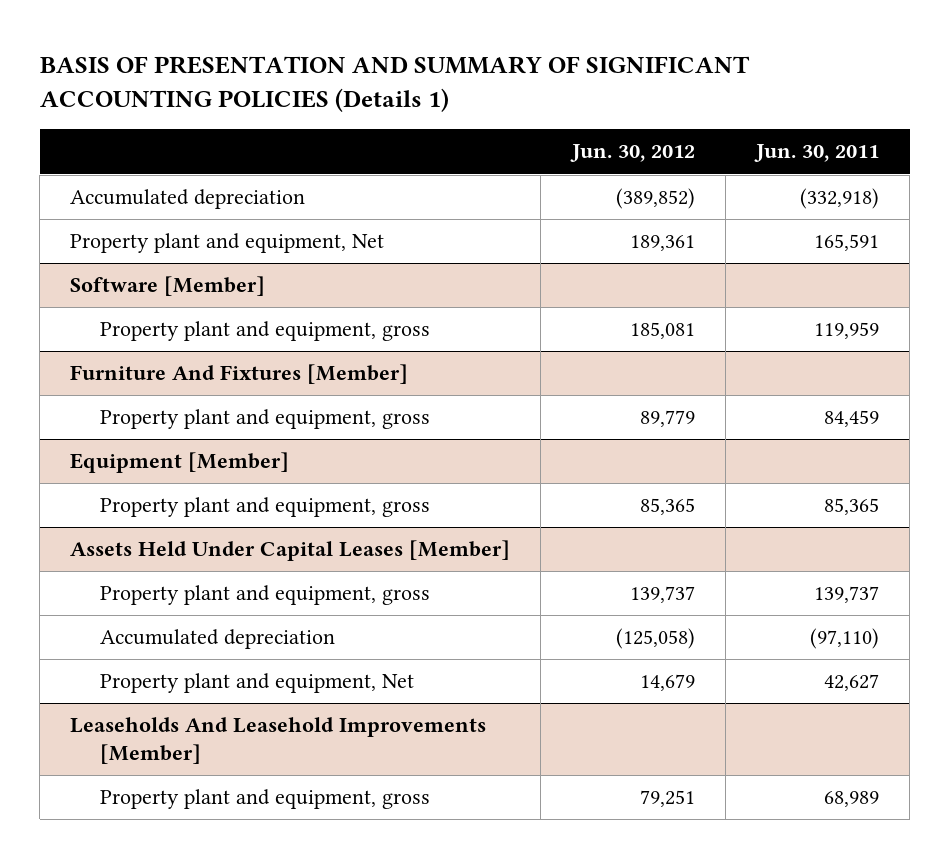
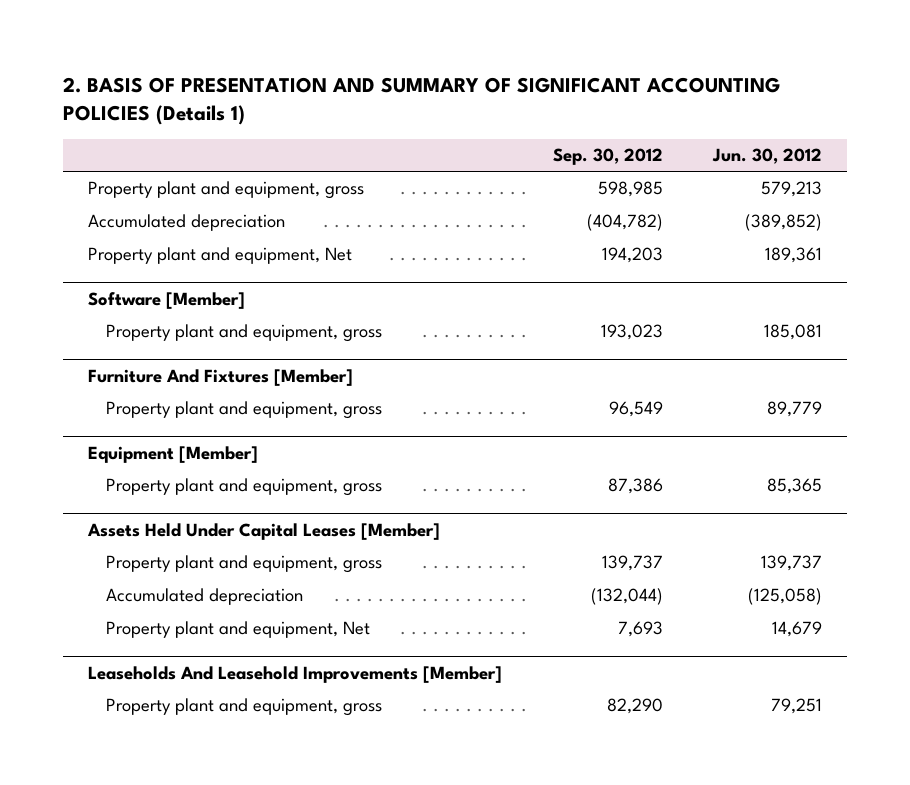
- BASIS OF PRESENTATION AND SUMMARY OF SIGNIFICANT ACCOUNTING POLICIES (Details 1)
+ 2. BASIS OF PRESENTATION AND SUMMARY OF SIGNIFICANT ACCOUNTING POLICIES (Details 1)
- | Jun. 30, 2012 | Jun. 30, 2011
+ | Sep. 30, 2012 | Jun. 30, 2012
+ Property plant and equipment, gross | 598,985 | 579,213

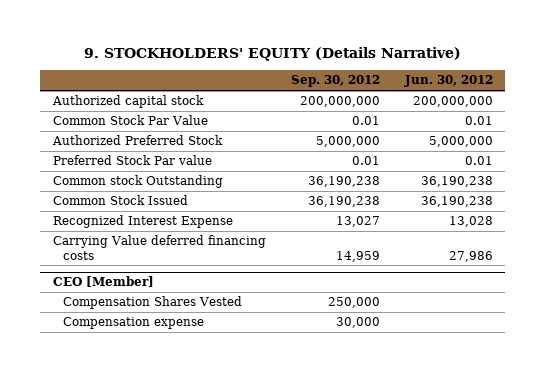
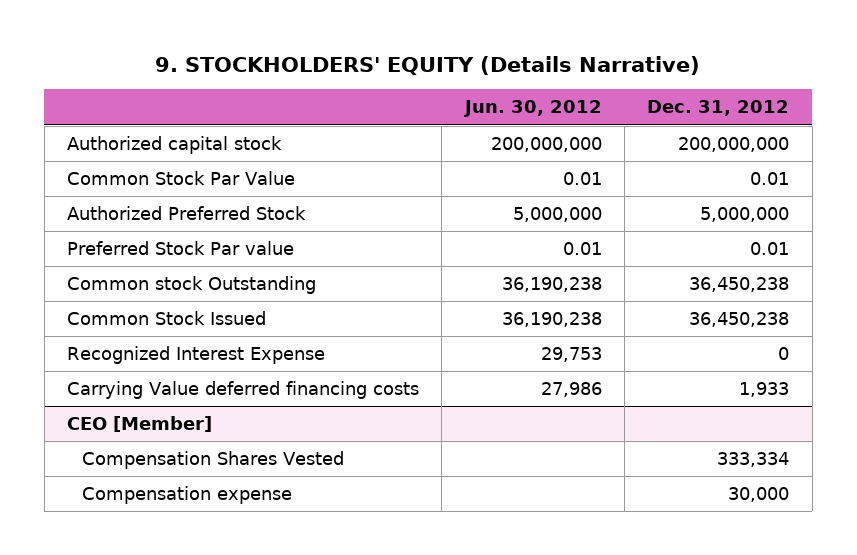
- | Sep. 30, 2012 | Jun. 30, 2012
+ | Jun. 30, 2012 | Dec. 31, 2012
- Recognized Interest Expense | 13,027 | 13,028
+ Recognized Interest Expense | 29,753 | 0

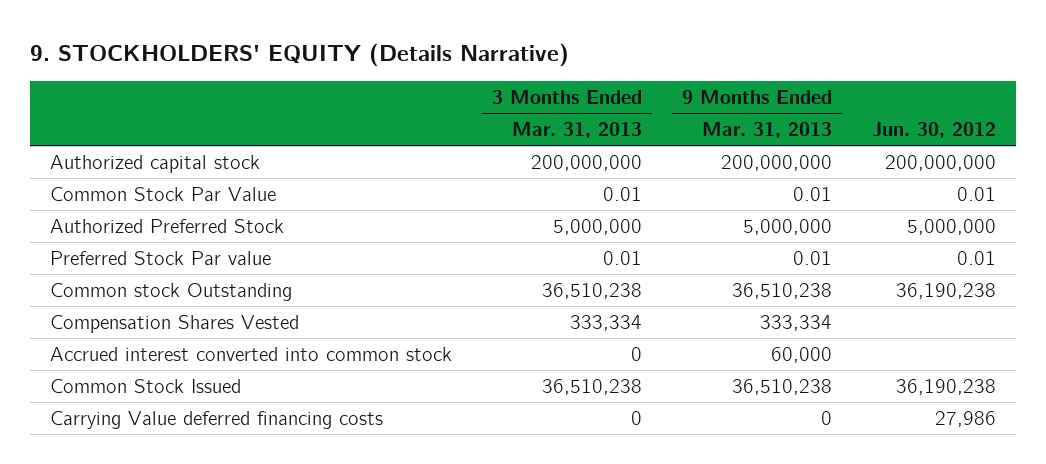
- | Jun. 30, 2012 | Dec. 31, 2012
+ | 3 Months Ended Mar. 31, 2013 | 9 Months Ended Mar. 31, 2013 | Jun. 30, 2012
+ Compensation Shares Vested | 333,334 | 333,334 |
+ Accrued interest converted into common stock | 0 | 60,000 |
- Recognized Interest Expense | 29,753 | 0
- CEO [Member]
- Compensation Shares Vested | | 333,334
- Compensation expense | | 30,000

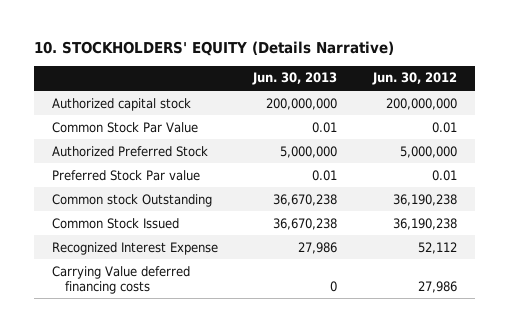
- 9. STOCKHOLDERS' EQUITY (Details Narrative)
+ 10. STOCKHOLDERS' EQUITY (Details Narrative)
- | 3 Months Ended Mar. 31, 2013 | 9 Months Ended Mar. 31, 2013 | Jun. 30, 2012
+ | Jun. 30, 2013 | Jun. 30, 2012
- Compensation Shares Vested | 333,334 | 333,334 |
- Accrued interest converted into common stock | 0 | 60,000 |
+ Recognized Interest Expense | 27,986 | 52,112

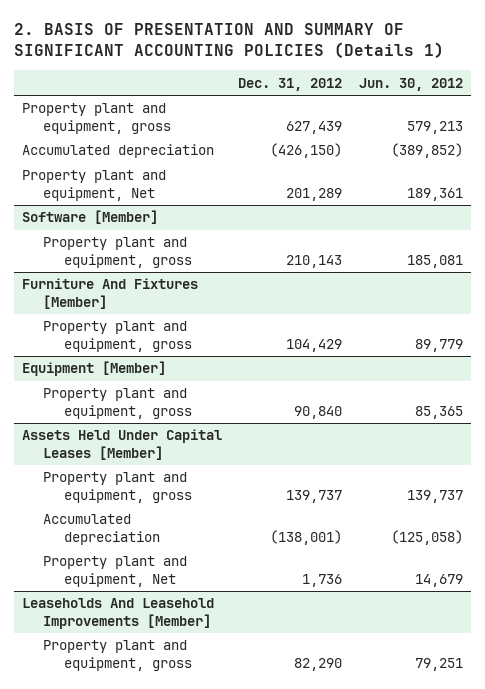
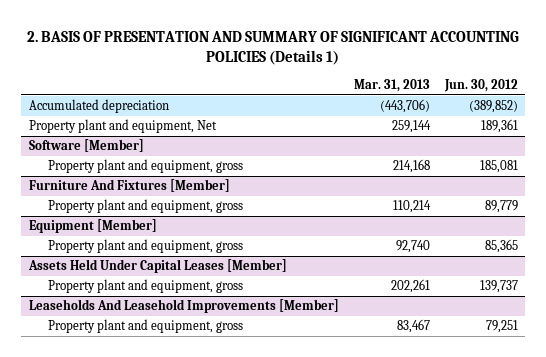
- | Dec. 31, 2012 | Jun. 30, 2012
+ | Mar. 31, 2013 | Jun. 30, 2012
- Property plant and equipment, gross | 627,439 | 579,213
@ Assets Held Under Capital Leases [Member]
- Accumulated depreciation | (138,001) | (125,058)
- Property plant and equipment, Net | 1,736 | 14,679

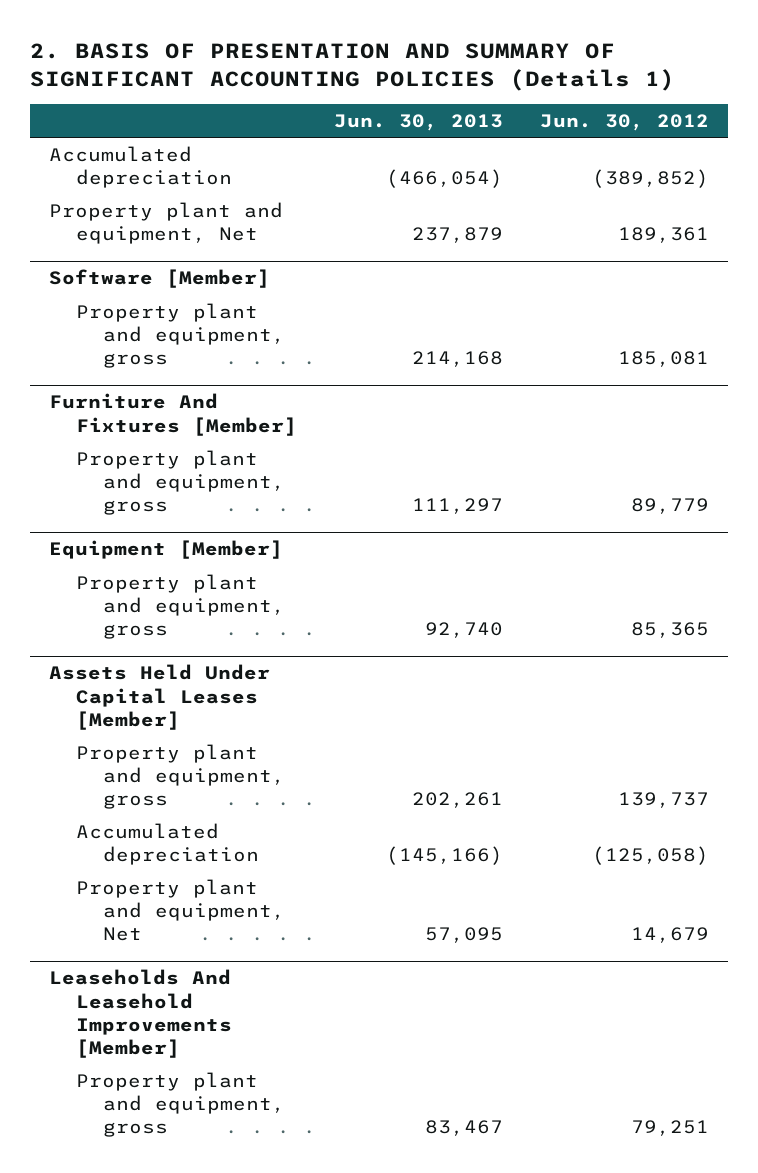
- | Mar. 31, 2013 | Jun. 30, 2012
+ | Jun. 30, 2013 | Jun. 30, 2012
@ Assets Held Under Capital Leases [Member]
+ Accumulated depreciation | (145,166) | (125,058)
+ Property plant and equipment, Net | 57,095 | 14,679

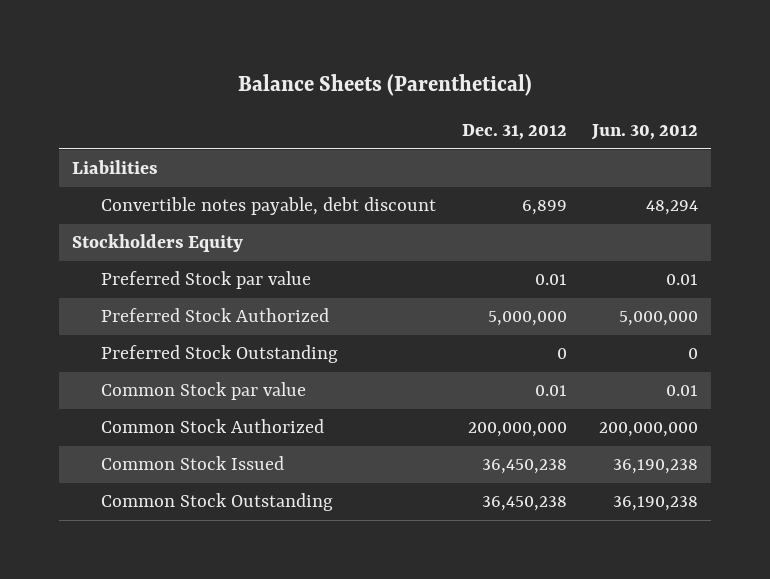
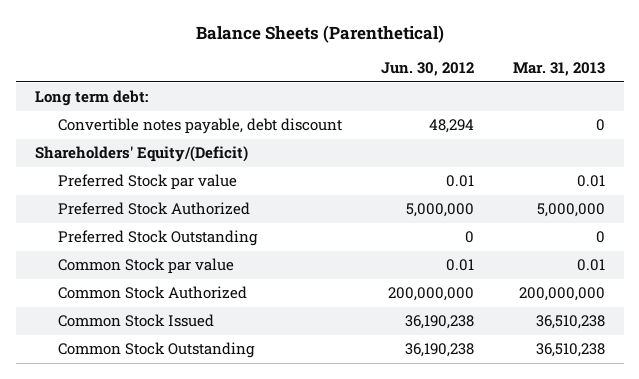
- | Dec. 31, 2012 | Jun. 30, 2012
+ | Jun. 30, 2012 | Mar. 31, 2013
- Liabilities
+ Long term debt:
- Stockholders Equity
+ Shareholders' Equity/(Deficit)

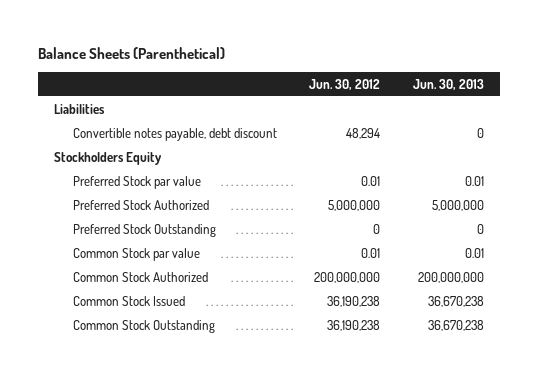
- | Jun. 30, 2012 | Mar. 31, 2013
+ | Jun. 30, 2012 | Jun. 30, 2013
- Long term debt:
+ Liabilities
- Shareholders' Equity/(Deficit)
+ Stockholders Equity

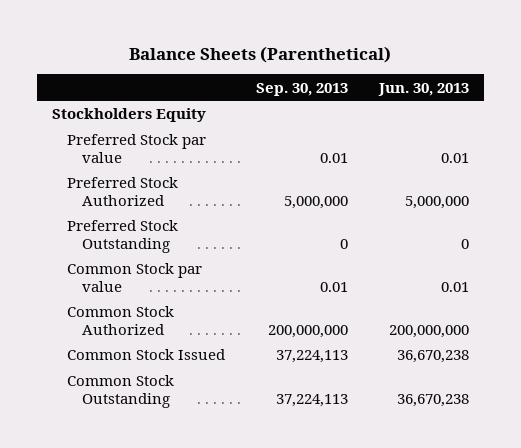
- | Jun. 30, 2012 | Jun. 30, 2013
+ | Sep. 30, 2013 | Jun. 30, 2013
- Liabilities
- Convertible notes payable, debt discount | 48,294 | 0

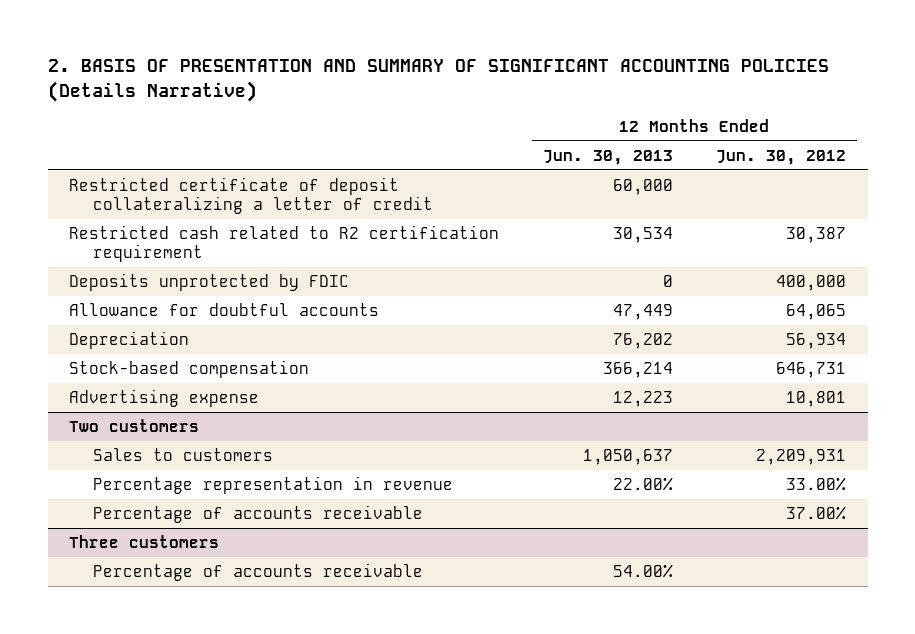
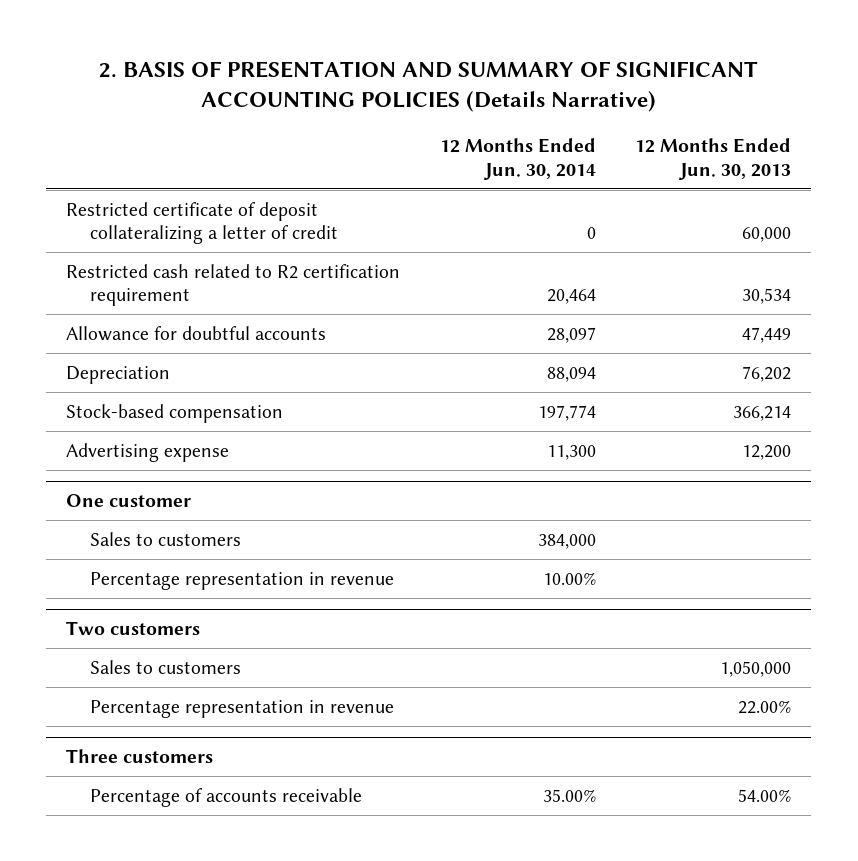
- | 12 Months Ended Jun. 30, 2013 | 12 Months Ended Jun. 30, 2012
+ | 12 Months Ended Jun. 30, 2014 | 12 Months Ended Jun. 30, 2013
- Deposits unprotected by FDIC | 0 | 400,000
- Advertising expense | 12,223 | 10,801
+ Advertising expense | 11,300 | 12,200
+ One customer
+ Sales to customers | 384,000 |
+ Percentage representation in revenue | 10.00% |
@ Two customers
- Sales to customers | 1,050,637 | 2,209,931
+ Sales to customers | | 1,050,000
- Percentage of accounts receivable | | 37.00%

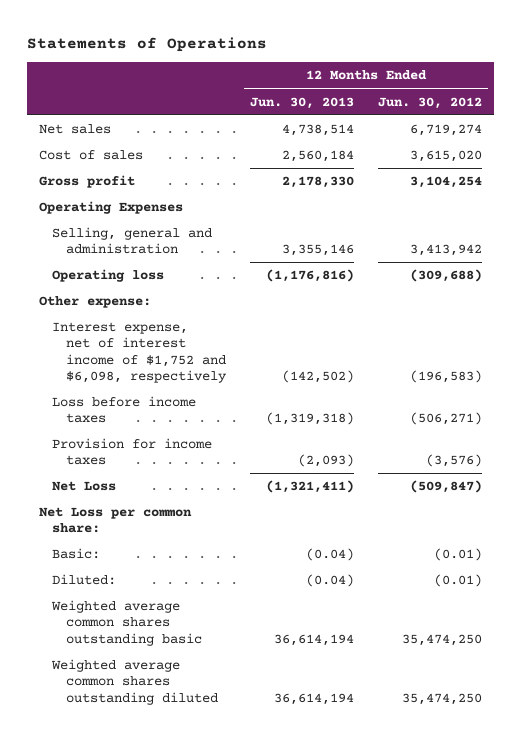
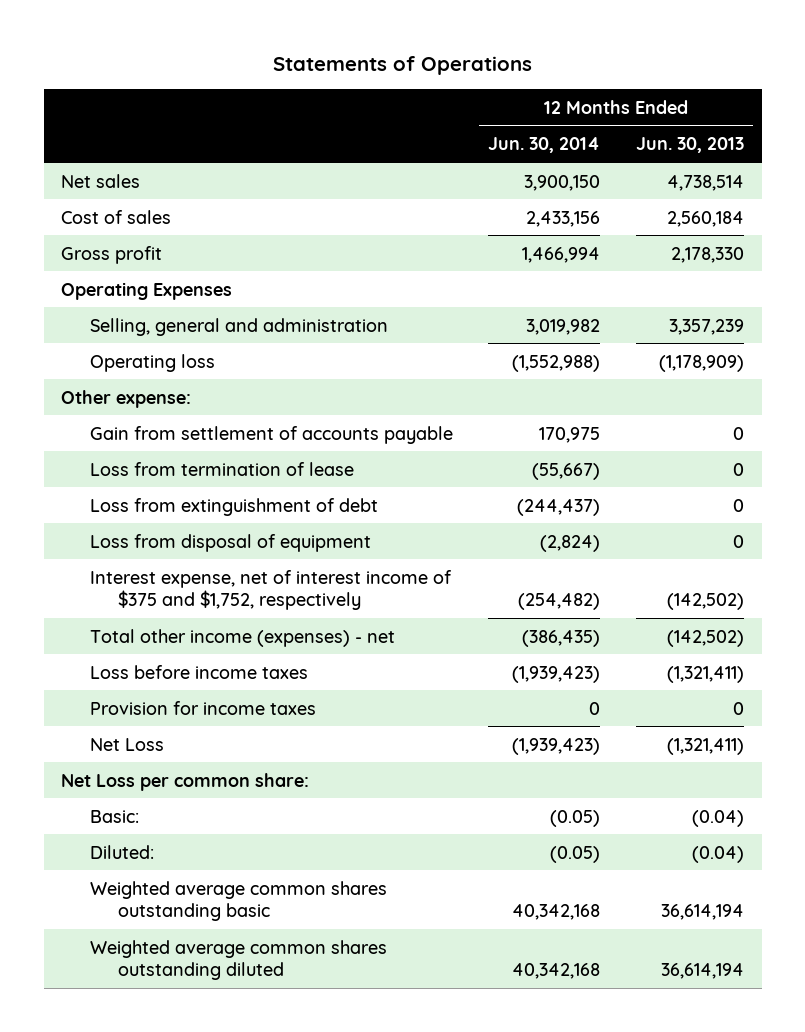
- | 12 Months Ended Jun. 30, 2013 | 12 Months Ended Jun. 30, 2012
+ | 12 Months Ended Jun. 30, 2014 | 12 Months Ended Jun. 30, 2013
- Selling, general and administration | 3,355,146 | 3,413,942
- Operating loss | (1,176,816) | (309,688)
+ Selling, general and administration | 3,019,982 | 3,357,239
+ Operating loss | (1,552,988) | (1,178,909)
- Interest expense, net of interest income of $1,752 and $6,098, respectively | (142,502) | (196,583)
- Loss before income taxes | (1,319,318) | (506,271)
- Provision for income taxes | (2,093) | (3,576)
+ Gain from settlement of accounts payable | 170,975 | 0
+ Loss from termination of lease | (55,667) | 0
+ Loss from extinguishment of debt | (244,437) | 0
+ Loss from disposal of equipment | (2,824) | 0
+ Interest expense, net of interest income of $375 and $1,752, respectively | (254,482) | (142,502)
+ Total other income (expenses) - net | (386,435) | (142,502)
+ Loss before income taxes | (1,939,423) | (1,321,411)
+ Provision for income taxes | 0 | 0

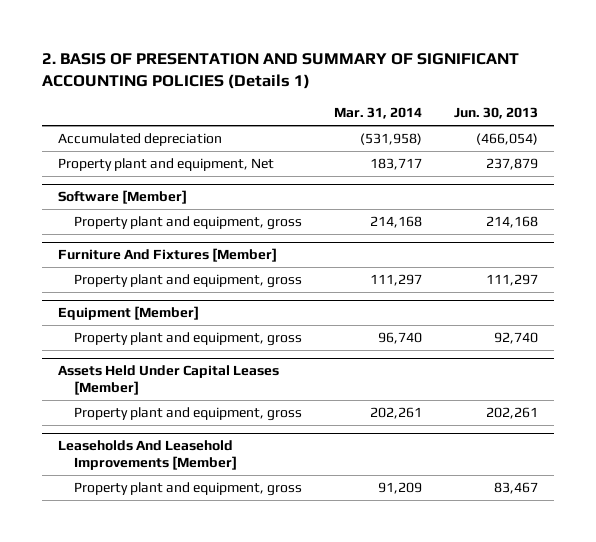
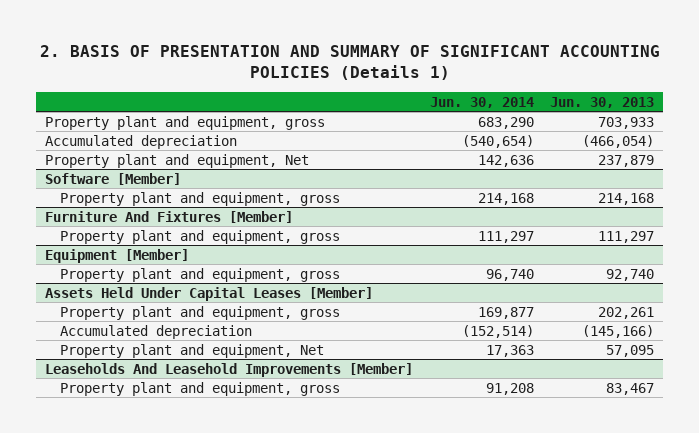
- | Mar. 31, 2014 | Jun. 30, 2013
+ | Jun. 30, 2014 | Jun. 30, 2013
+ Property plant and equipment, gross | 683,290 | 703,933
@ Assets Held Under Capital Leases [Member]
+ Accumulated depreciation | (152,514) | (145,166)
+ Property plant and equipment, Net | 17,363 | 57,095

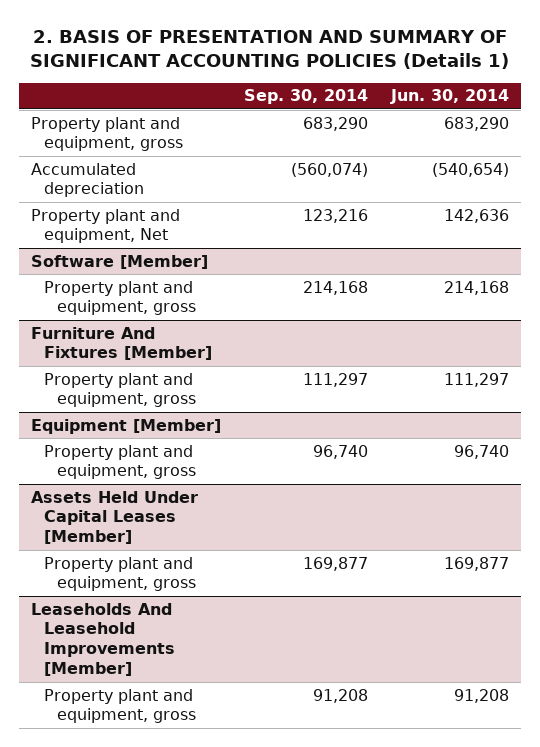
- | Jun. 30, 2014 | Jun. 30, 2013
+ | Sep. 30, 2014 | Jun. 30, 2014
@ Assets Held Under Capital Leases [Member]
- Accumulated depreciation | (152,514) | (145,166)
- Property plant and equipment, Net | 17,363 | 57,095

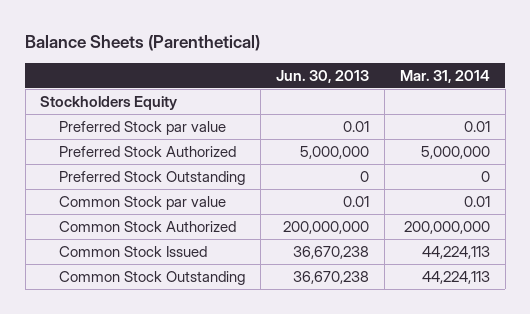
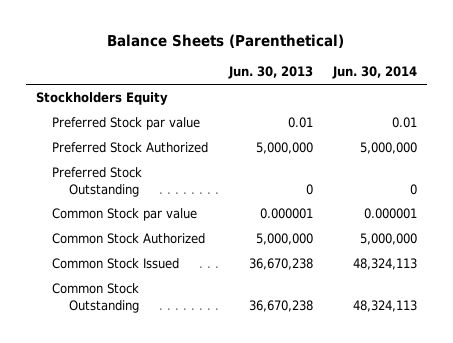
- | Jun. 30, 2013 | Mar. 31, 2014
+ | Jun. 30, 2013 | Jun. 30, 2014
- Common Stock par value | 0.01 | 0.01
- Common Stock Authorized | 200,000,000 | 200,000,000
+ Common Stock par value | 0.000001 | 0.000001
+ Common Stock Authorized | 5,000,000 | 5,000,000

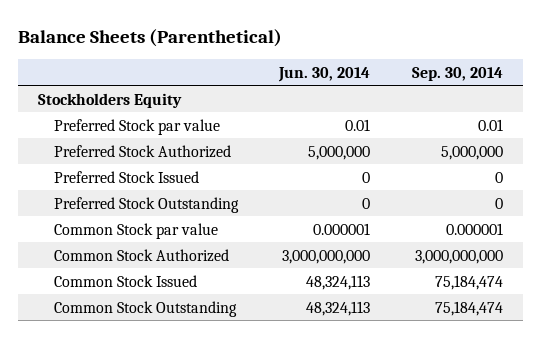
- | Jun. 30, 2013 | Jun. 30, 2014
+ | Jun. 30, 2014 | Sep. 30, 2014
+ Preferred Stock Issued | 0 | 0
- Common Stock Authorized | 5,000,000 | 5,000,000
+ Common Stock Authorized | 3,000,000,000 | 3,000,000,000

